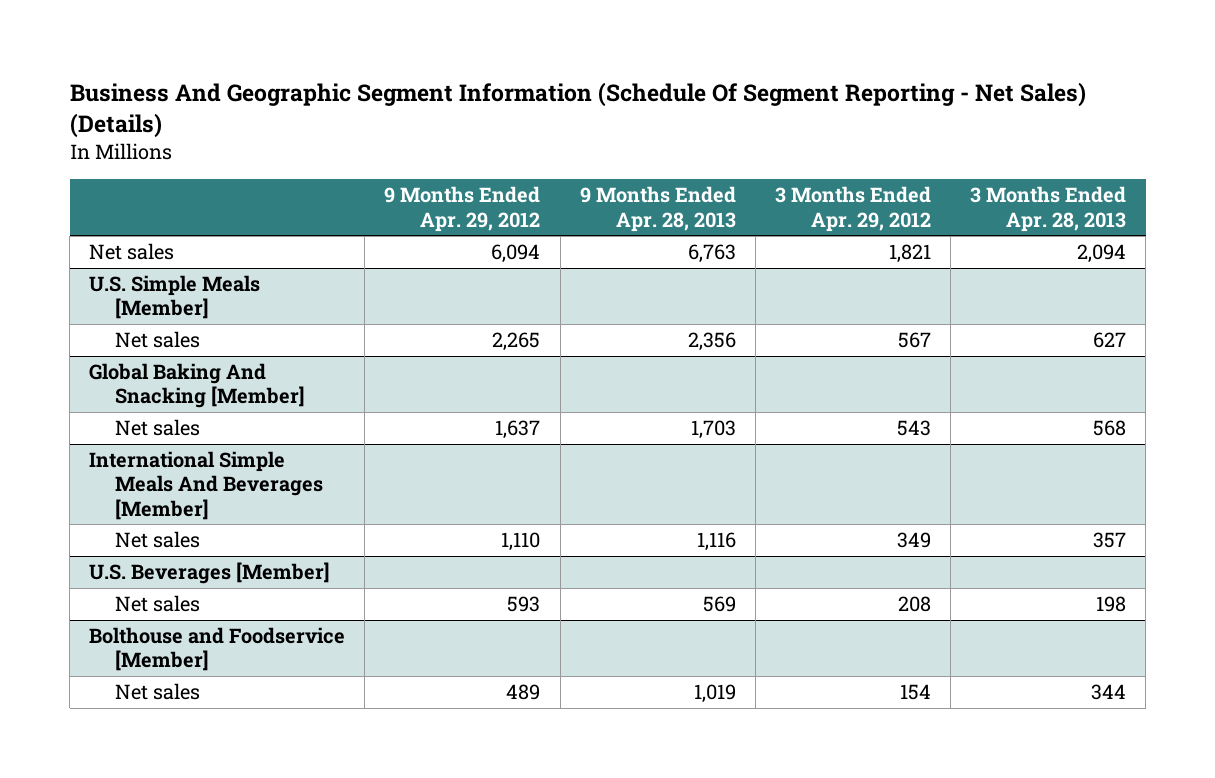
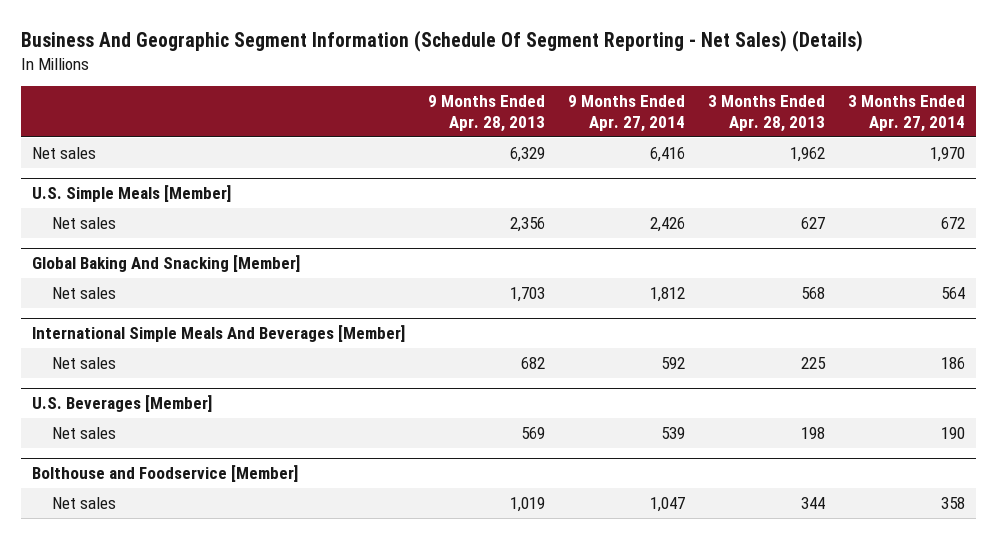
- | 9 Months Ended Apr. 29, 2012 | 9 Months Ended Apr. 28, 2013 | 3 Months Ended Apr. 29, 2012 | 3 Months Ended Apr. 28, 2013
+ | 9 Months Ended Apr. 28, 2013 | 9 Months Ended Apr. 27, 2014 | 3 Months Ended Apr. 28, 2013 | 3 Months Ended Apr. 27, 2014
- Net sales | 6,094 | 6,763 | 1,821 | 2,094
+ Net sales | 6,329 | 6,416 | 1,962 | 1,970
@ International Simple Meals And Beverages [Member]
- Net sales | 1,110 | 1,116 | 349 | 357
+ Net sales | 682 | 592 | 225 | 186

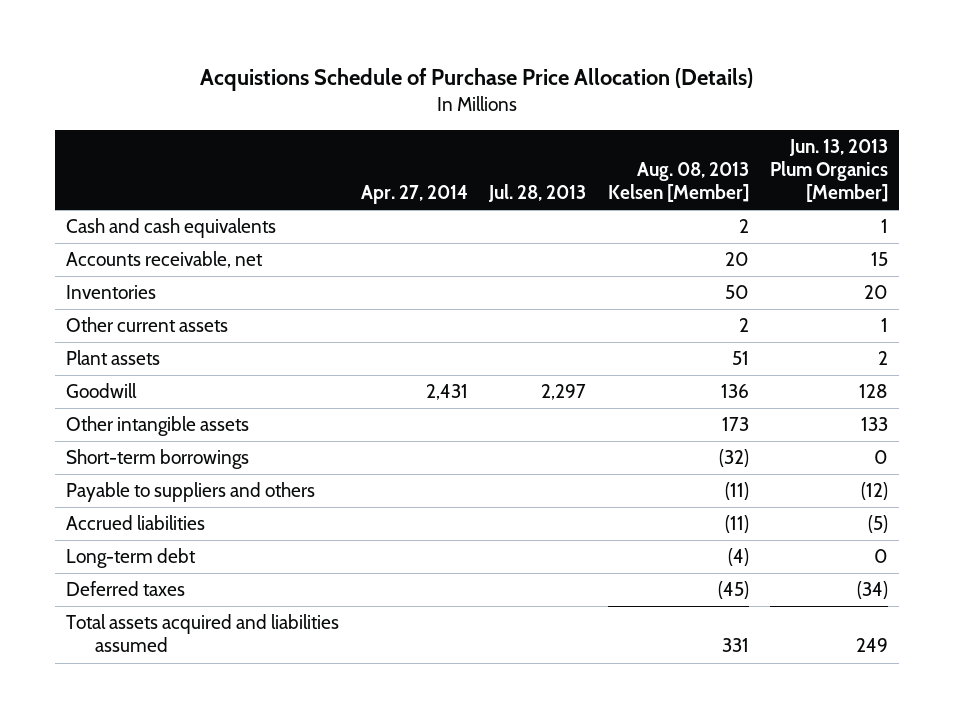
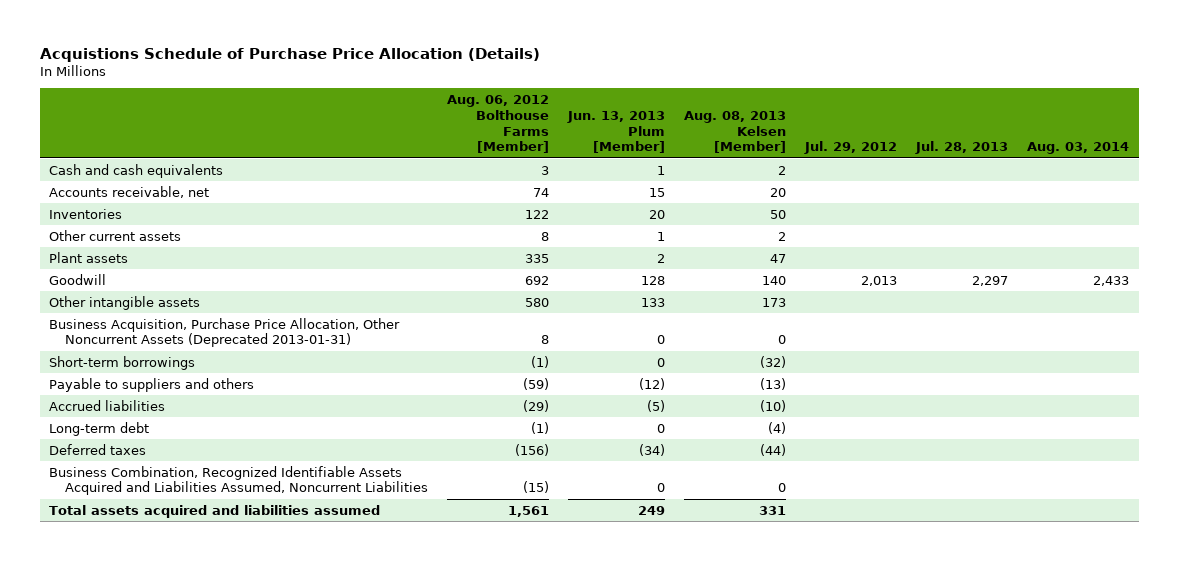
- | Apr. 27, 2014 | Jul. 28, 2013 | Aug. 08, 2013 Kelsen [Member] | Jun. 13, 2013 Plum Organics [Member]
+ | Aug. 06, 2012 Bolthouse Farms [Member] | Jun. 13, 2013 Plum [Member] | Aug. 08, 2013 Kelsen [Member] | Jul. 29, 2012 | Jul. 28, 2013 | Aug. 03, 2014
- Plant assets | | | 51 | 2
- Goodwill | 2,431 | 2,297 | 136 | 128
+ Plant assets | 335 | 2 | 47 | | |
+ Goodwill | 692 | 128 | 140 | 2,013 | 2,297 | 2,433
+ Business Acquisition, Purchase Price Allocation, Other Noncurrent Assets (Deprecated 2013-01-31) | 8 | 0 | 0 | | |
- Payable to suppliers and others | | | (11) | (12)
- Accrued liabilities | | | (11) | (5)
+ Payable to suppliers and others | (59) | (12) | (13) | | |
+ Accrued liabilities | (29) | (5) | (10) | | |
- Deferred taxes | | | (45) | (34)
+ Deferred taxes | (156) | (34) | (44) | | |
+ Business Combination, Recognized Identifiable Assets Acquired and Liabilities Assumed, Noncurrent Liabilities | (15) | 0 | 0 | | |

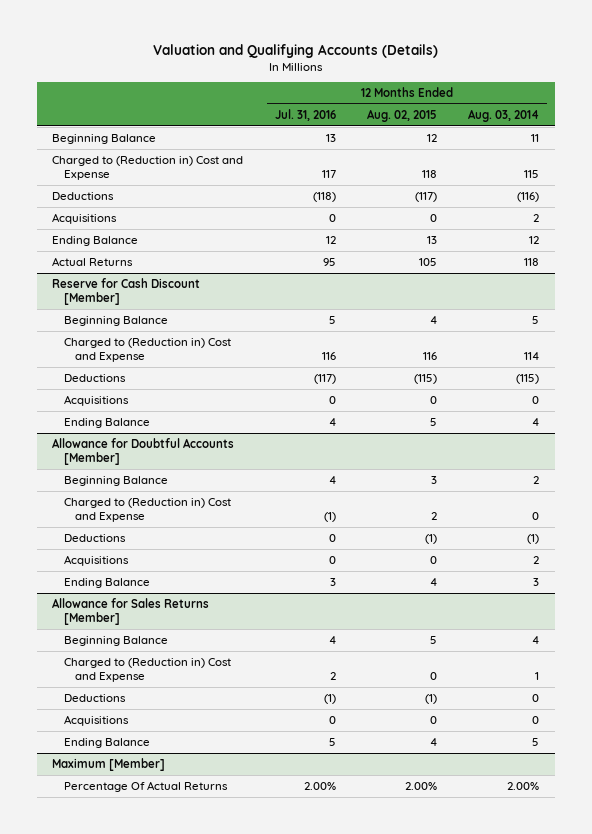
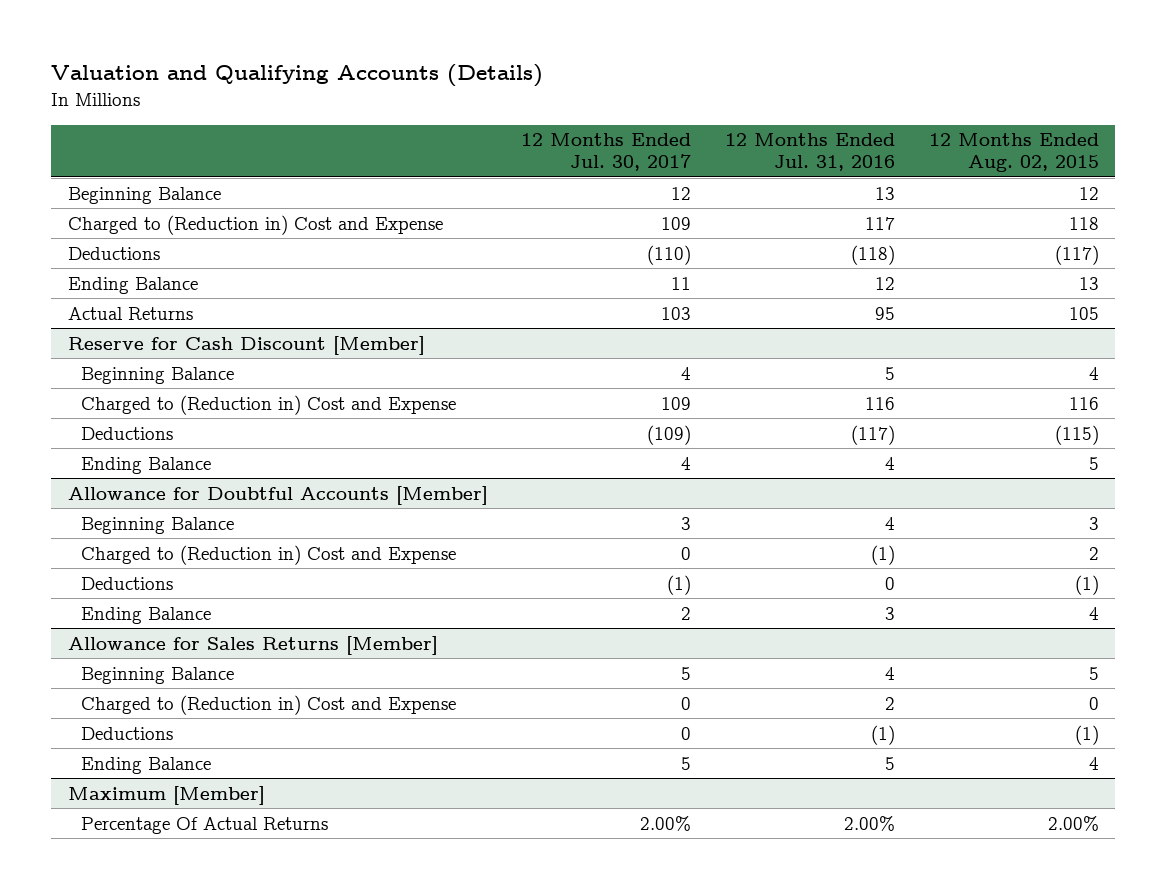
- | 12 Months Ended Jul. 31, 2016 | 12 Months Ended Aug. 02, 2015 | 12 Months Ended Aug. 03, 2014
+ | 12 Months Ended Jul. 30, 2017 | 12 Months Ended Jul. 31, 2016 | 12 Months Ended Aug. 02, 2015
- Acquisitions | 0 | 0 | 2
@ Reserve for Cash Discount [Member]
- Acquisitions | 0 | 0 | 0
@ Allowance for Doubtful Accounts [Member]
- Acquisitions | 0 | 0 | 2
@ Allowance for Sales Returns [Member]
- Acquisitions | 0 | 0 | 0

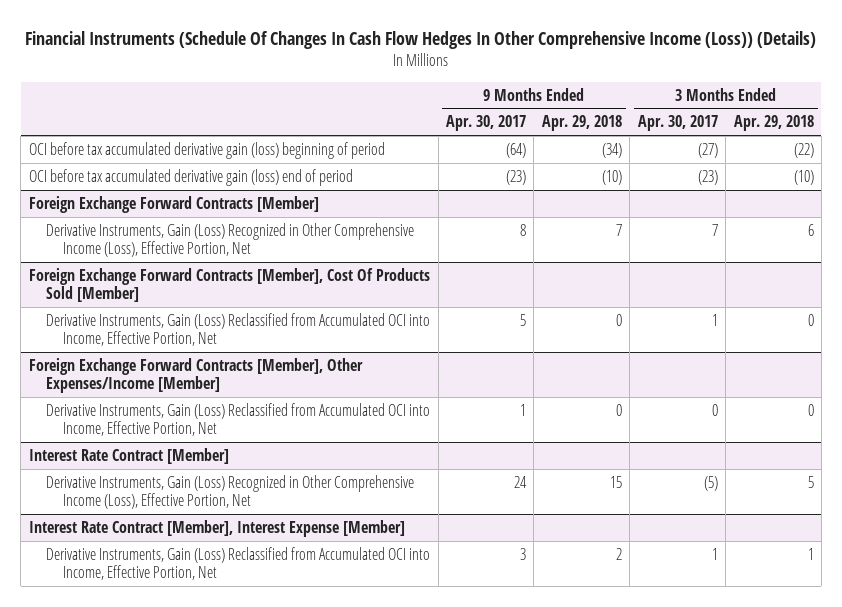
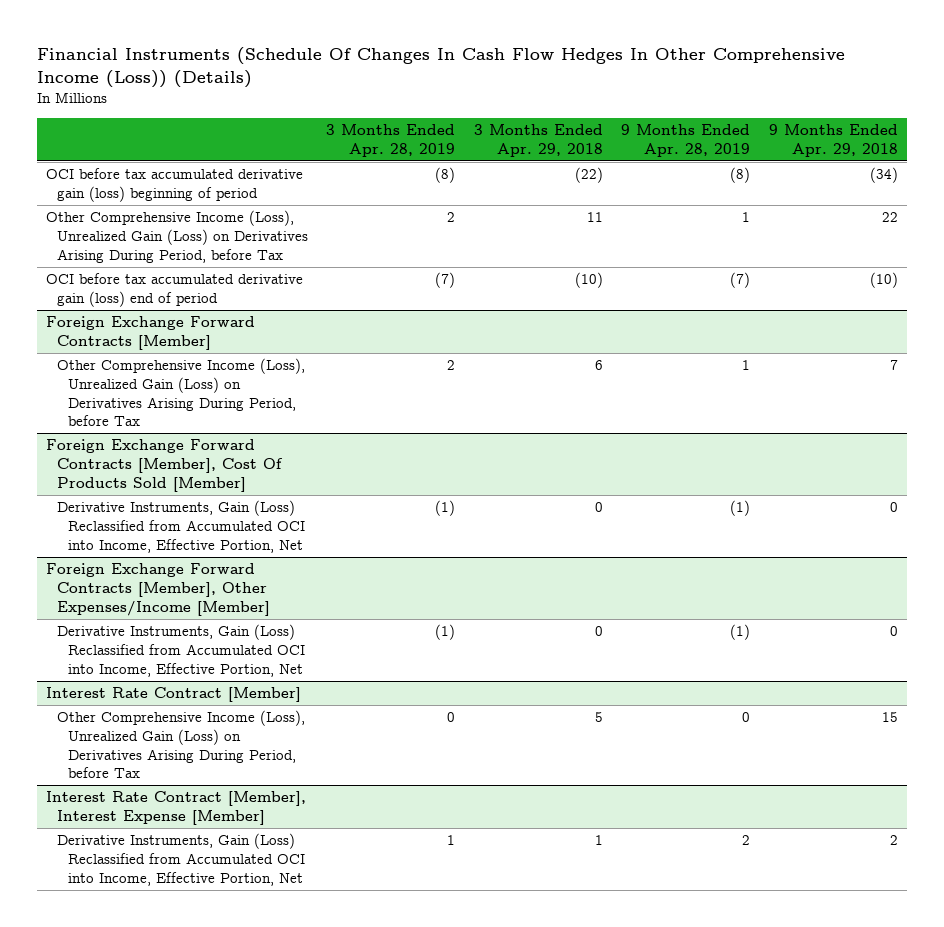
- | 9 Months Ended Apr. 30, 2017 | 9 Months Ended Apr. 29, 2018 | 3 Months Ended Apr. 30, 2017 | 3 Months Ended Apr. 29, 2018
+ | 3 Months Ended Apr. 28, 2019 | 3 Months Ended Apr. 29, 2018 | 9 Months Ended Apr. 28, 2019 | 9 Months Ended Apr. 29, 2018
+ Other Comprehensive Income (Loss), Unrealized Gain (Loss) on Derivatives Arising During Period, before Tax | 2 | 11 | 1 | 22
@ Foreign Exchange Forward Contracts [Member]
- Derivative Instruments, Gain (Loss) Recognized in Other Comprehensive Income (Loss), Effective Portion, Net | 8 | 7 | 7 | 6
+ Other Comprehensive Income (Loss), Unrealized Gain (Loss) on Derivatives Arising During Period, before Tax | 2 | 6 | 1 | 7
@ Interest Rate Contract [Member]
- Derivative Instruments, Gain (Loss) Recognized in Other Comprehensive Income (Loss), Effective Portion, Net | 24 | 15 | (5) | 5
+ Other Comprehensive Income (Loss), Unrealized Gain (Loss) on Derivatives Arising During Period, before Tax | 0 | 5 | 0 | 15

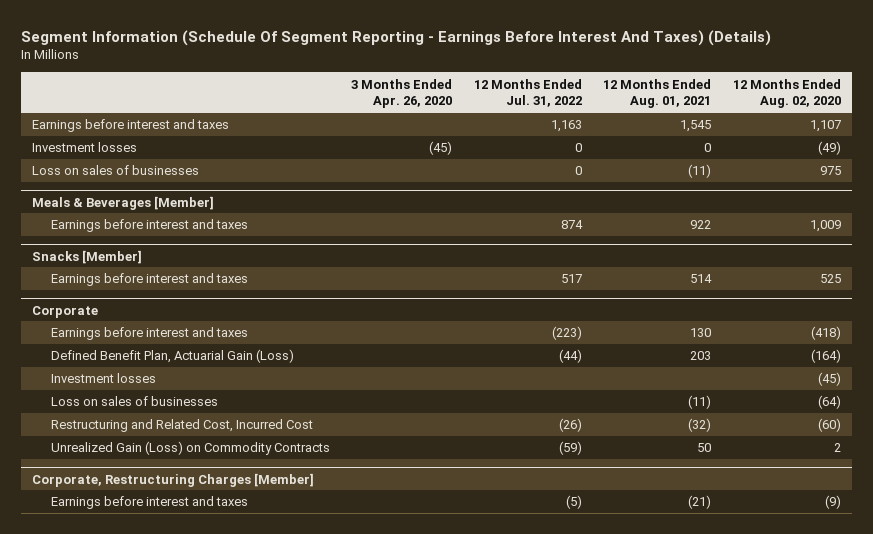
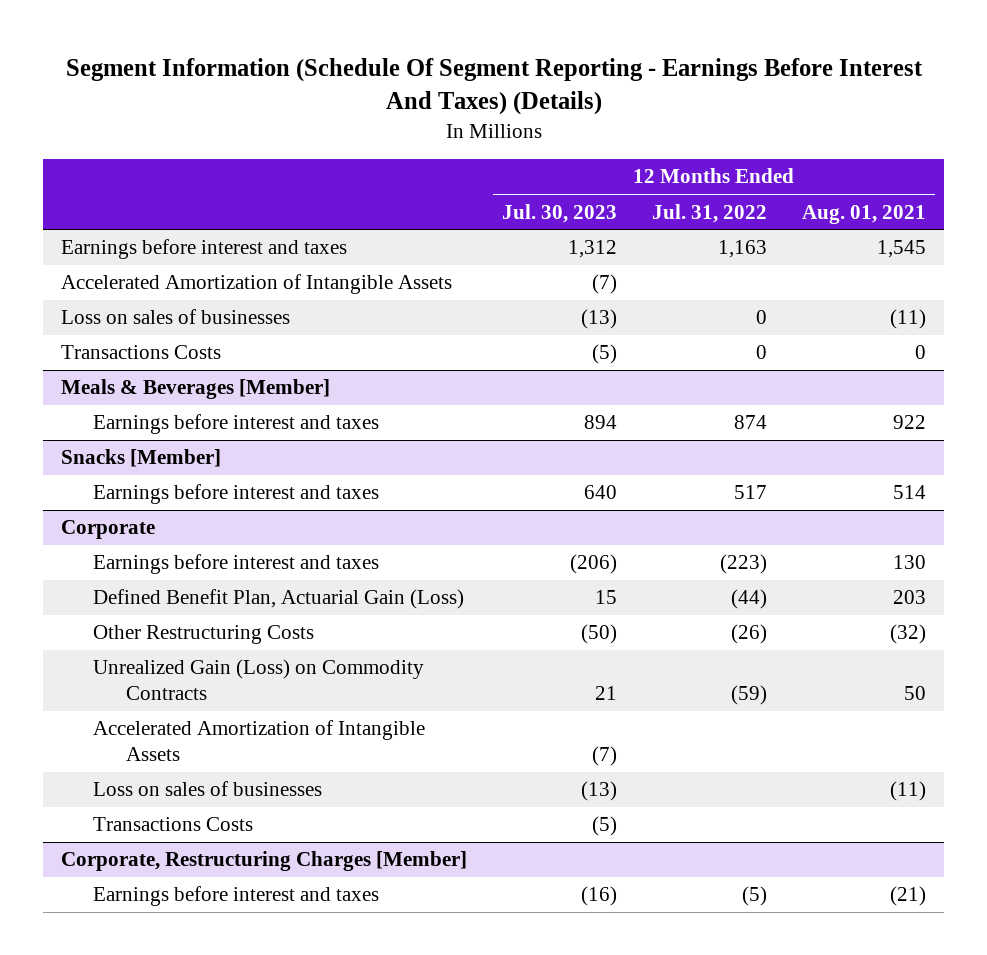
- | 3 Months Ended Apr. 26, 2020 | 12 Months Ended Jul. 31, 2022 | 12 Months Ended Aug. 01, 2021 | 12 Months Ended Aug. 02, 2020
+ | 12 Months Ended Jul. 30, 2023 | 12 Months Ended Jul. 31, 2022 | 12 Months Ended Aug. 01, 2021
- Investment losses | (45) | 0 | 0 | (49)
+ Accelerated Amortization of Intangible Assets | (7) | |
+ Transactions Costs | (5) | 0 | 0
@ Corporate
- Investment losses | | | | (45)
- Restructuring and Related Cost, Incurred Cost | | (26) | (32) | (60)
+ Other Restructuring Costs | (50) | (26) | (32)
+ Accelerated Amortization of Intangible Assets | (7) | |
moved down: Loss on sales of businesses | (13) | | (11)
+ Transactions Costs | (5) | |

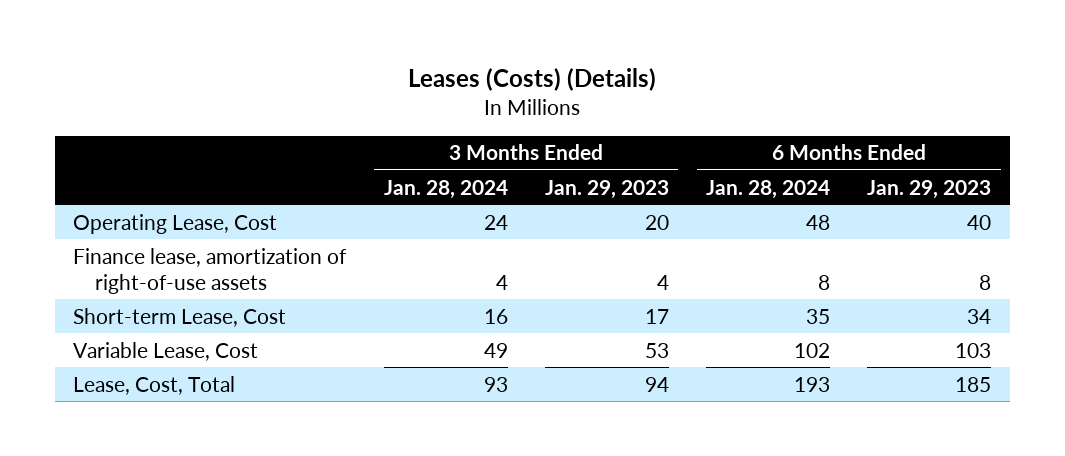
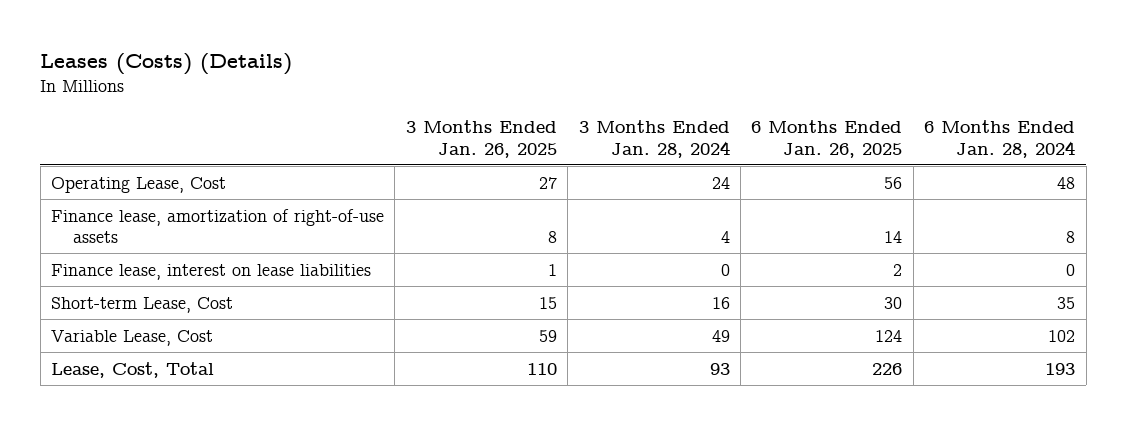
- | 3 Months Ended Jan. 28, 2024 | 3 Months Ended Jan. 29, 2023 | 6 Months Ended Jan. 28, 2024 | 6 Months Ended Jan. 29, 2023
+ | 3 Months Ended Jan. 26, 2025 | 3 Months Ended Jan. 28, 2024 | 6 Months Ended Jan. 26, 2025 | 6 Months Ended Jan. 28, 2024
+ Finance lease, interest on lease liabilities | 1 | 0 | 2 | 0

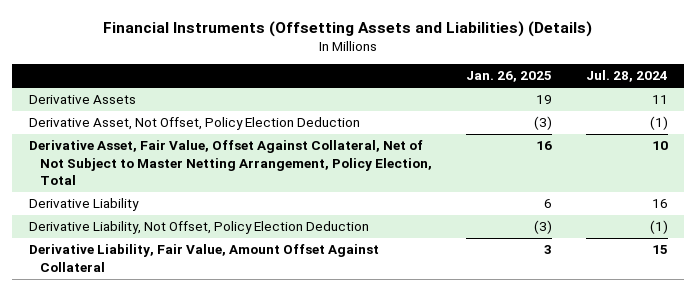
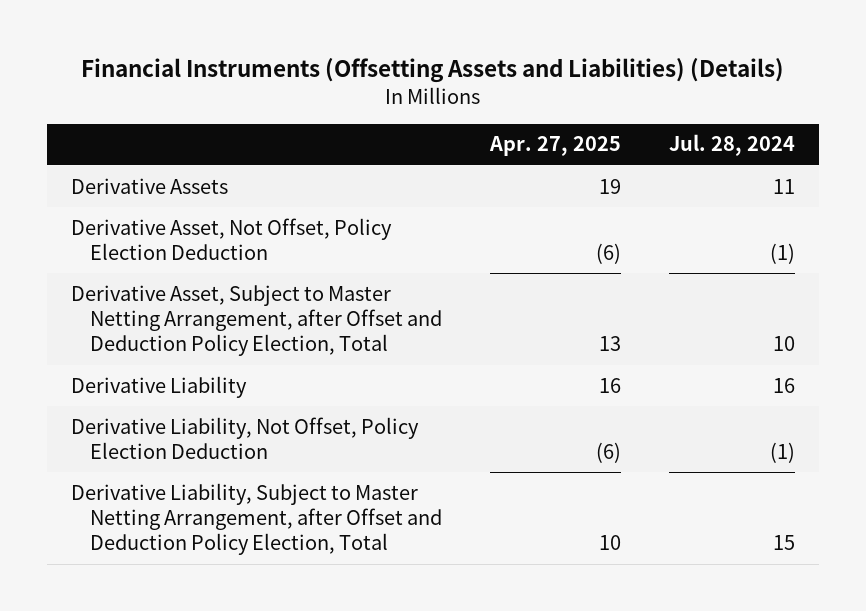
- | Jan. 26, 2025 | Jul. 28, 2024
+ | Apr. 27, 2025 | Jul. 28, 2024
- Derivative Asset, Fair Value, Offset Against Collateral, Net of Not Subject to Master Netting Arrangement, Policy Election, Total | 16 | 10
+ Derivative Asset, Subject to Master Netting Arrangement, after Offset and Deduction Policy Election, Total | 13 | 10
- Derivative Liability, Fair Value, Amount Offset Against Collateral | 3 | 15
+ Derivative Liability, Subject to Master Netting Arrangement, after Offset and Deduction Policy Election, Total | 10 | 15

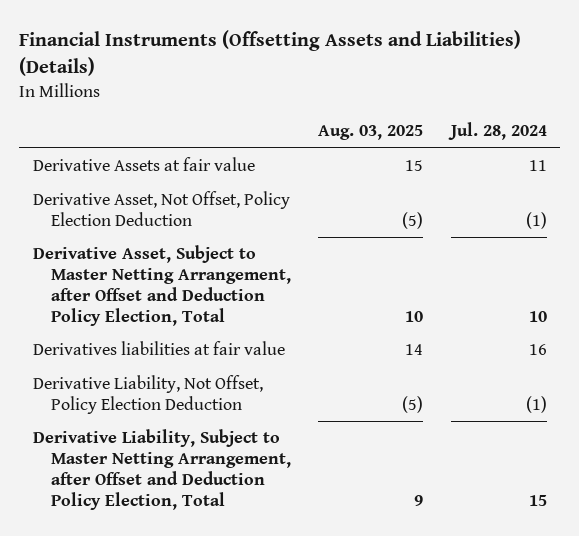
- | Apr. 27, 2025 | Jul. 28, 2024
+ | Aug. 03, 2025 | Jul. 28, 2024
- Derivative Assets | 19 | 11
+ Derivative Assets at fair value | 15 | 11
- Derivative Liability | 16 | 16
+ Derivatives liabilities at fair value | 14 | 16

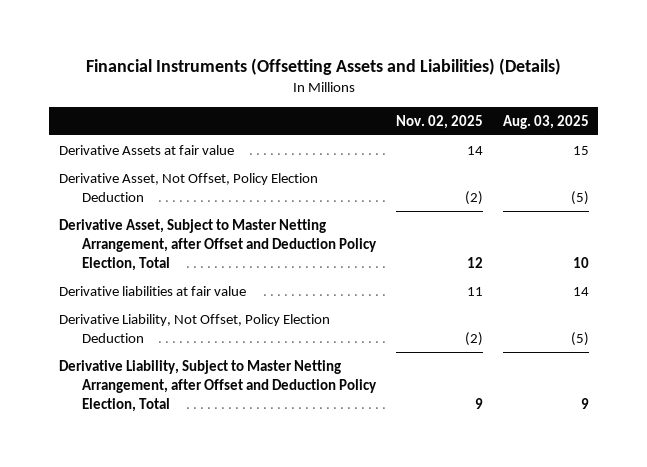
- | Aug. 03, 2025 | Jul. 28, 2024
+ | Nov. 02, 2025 | Aug. 03, 2025
- Derivatives liabilities at fair value | 14 | 16
+ Derivative liabilities at fair value | 11 | 14

